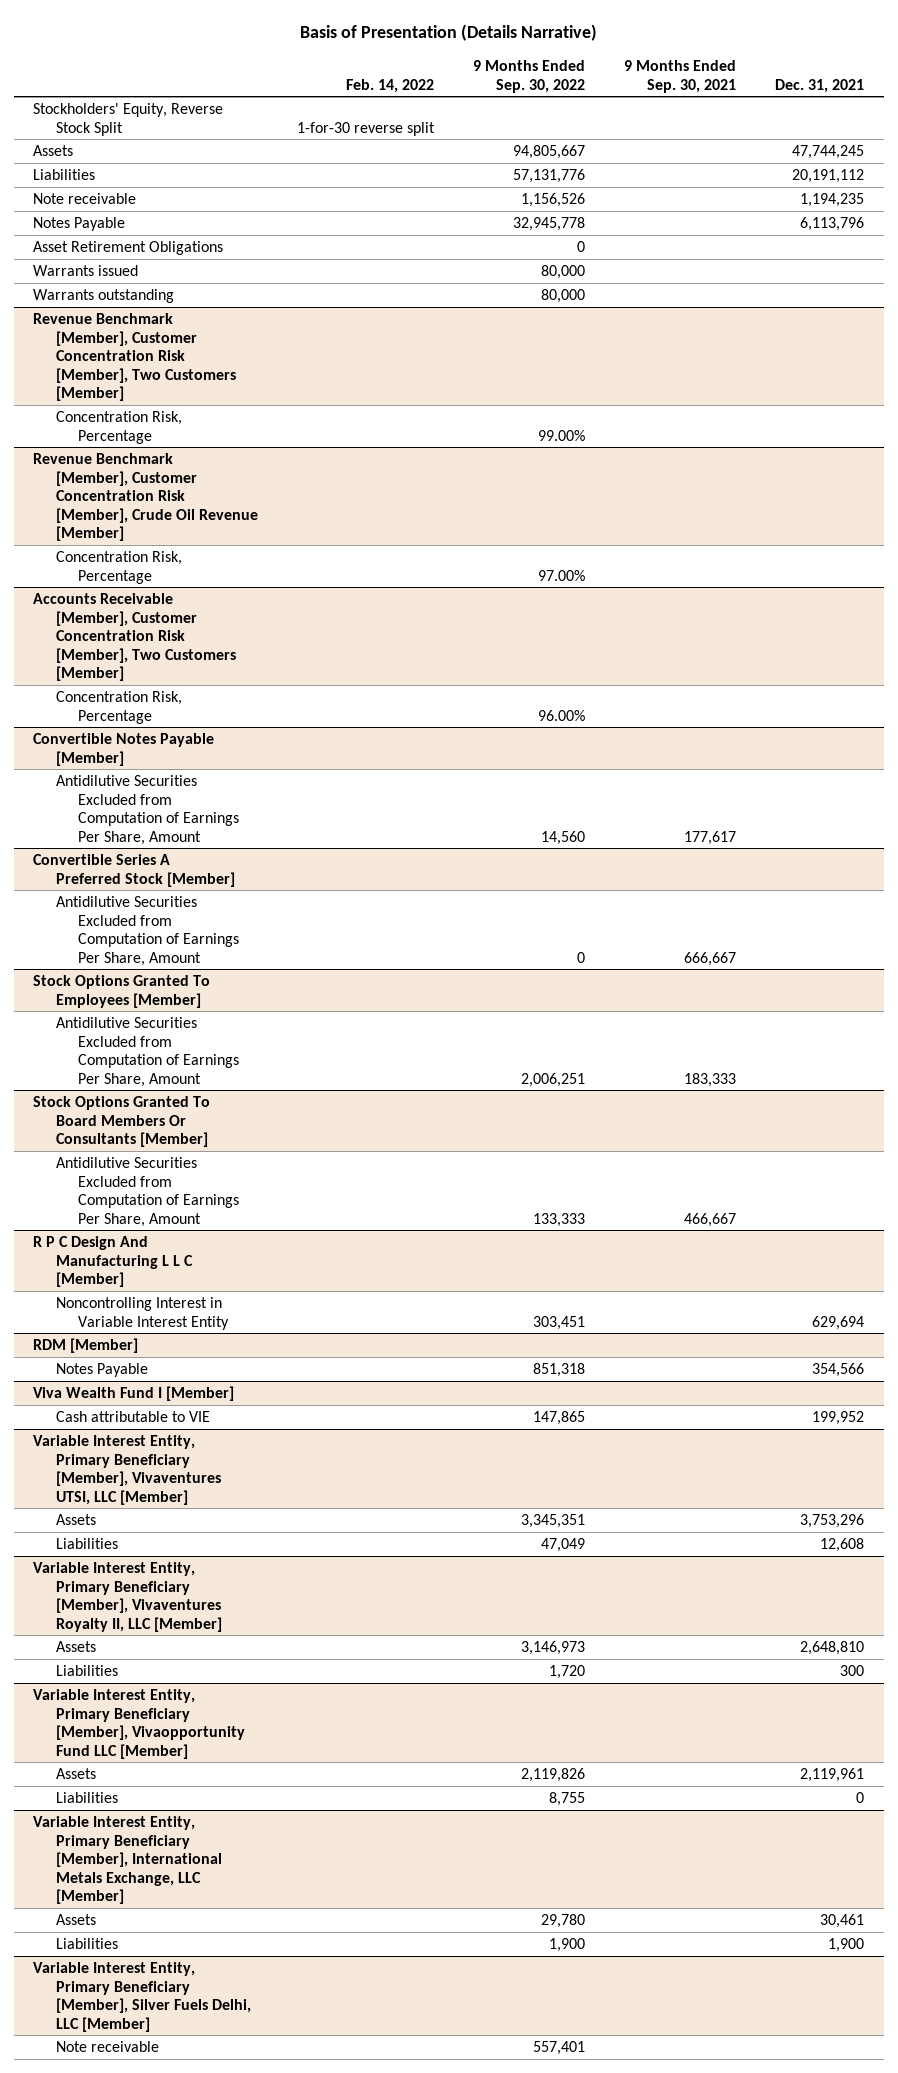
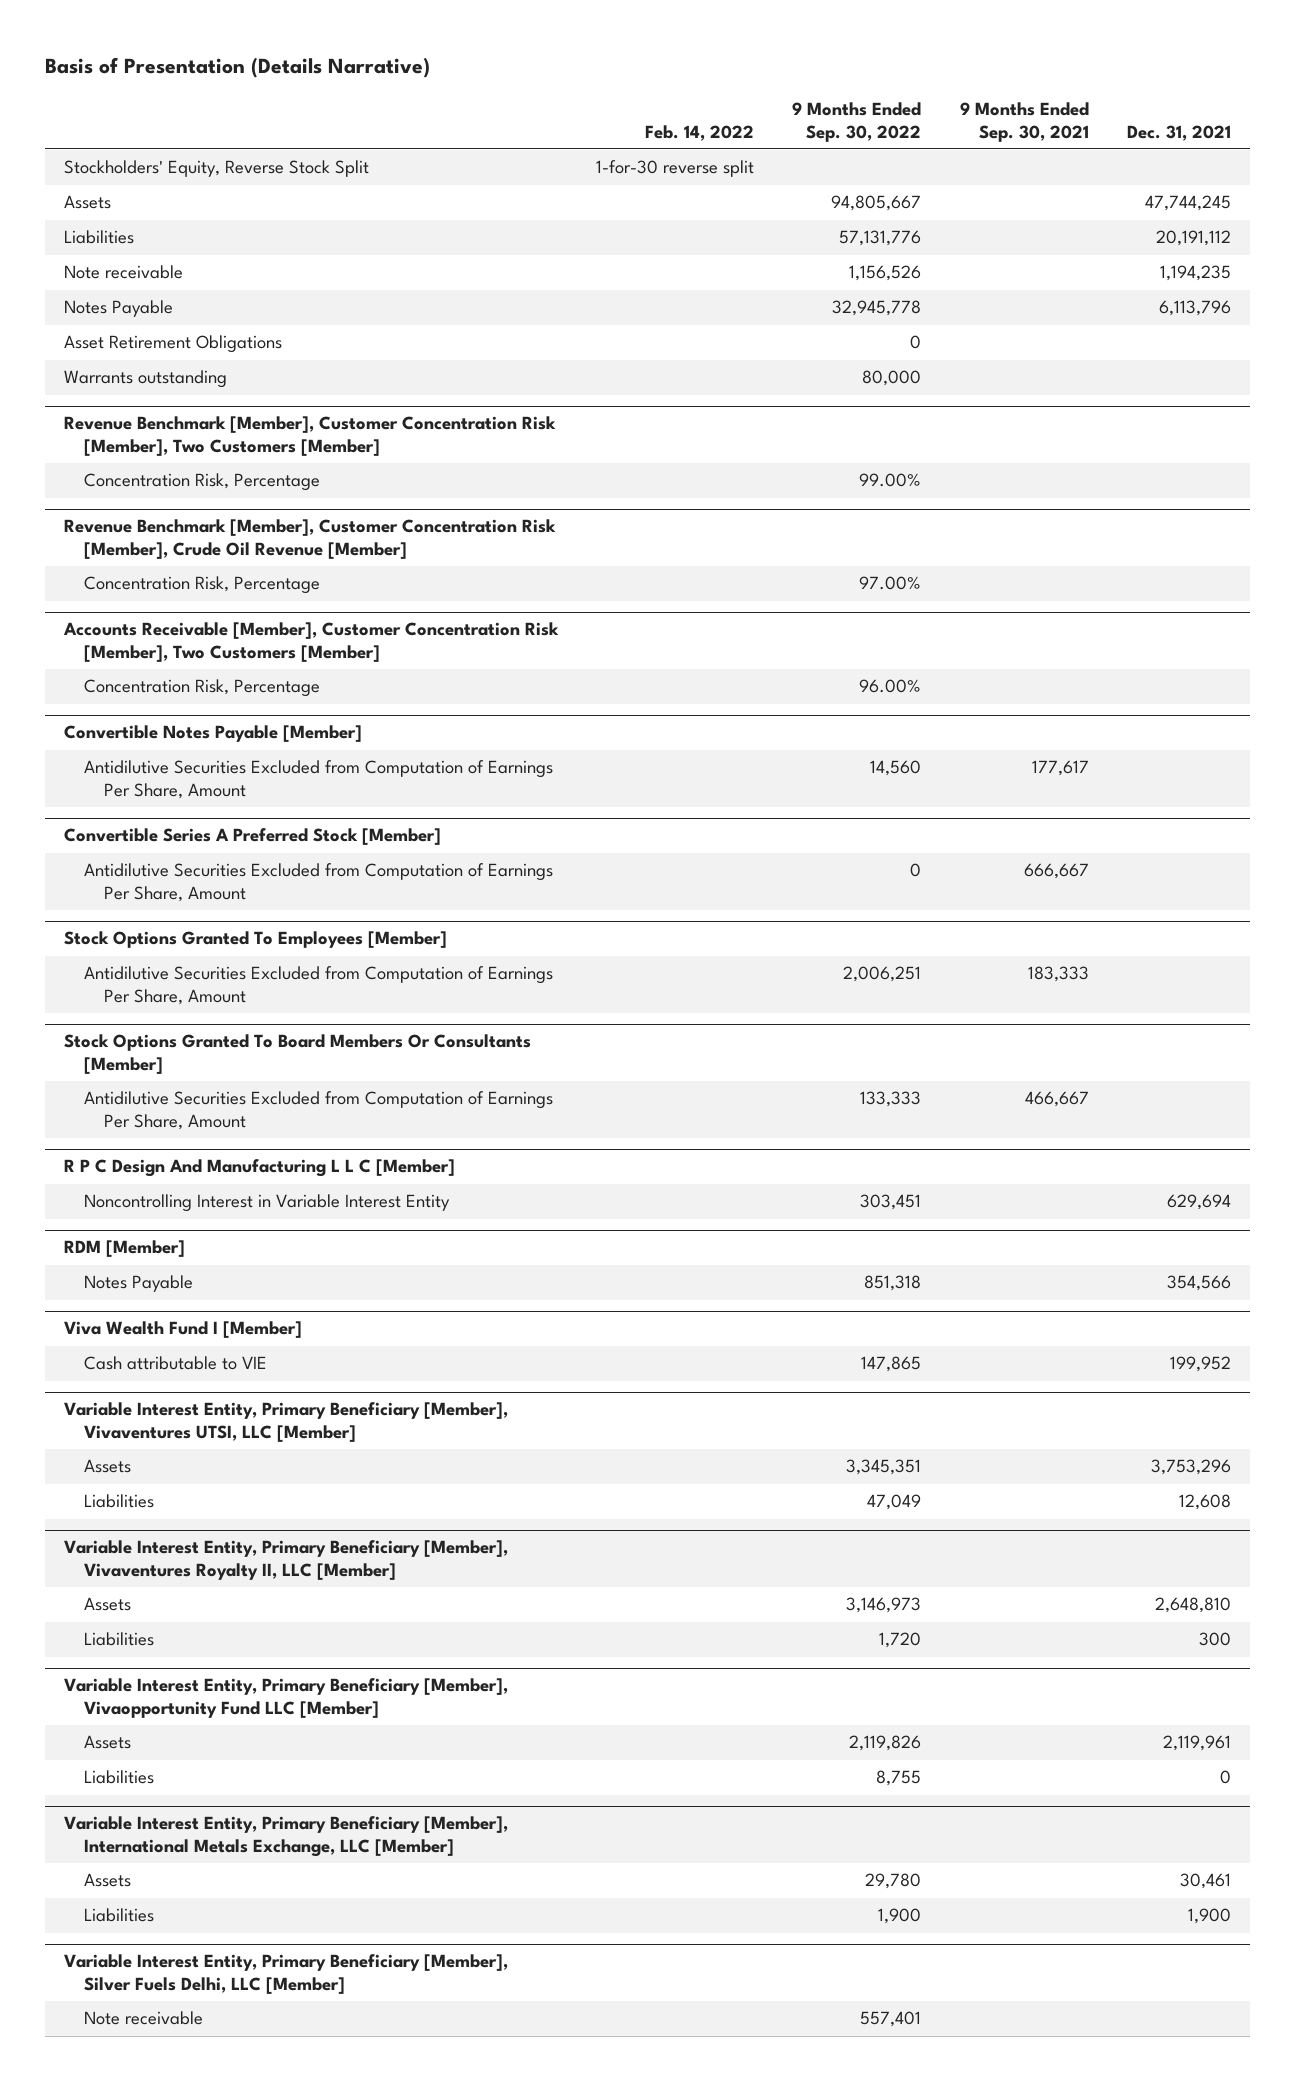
- Warrants issued | | 80,000 | |

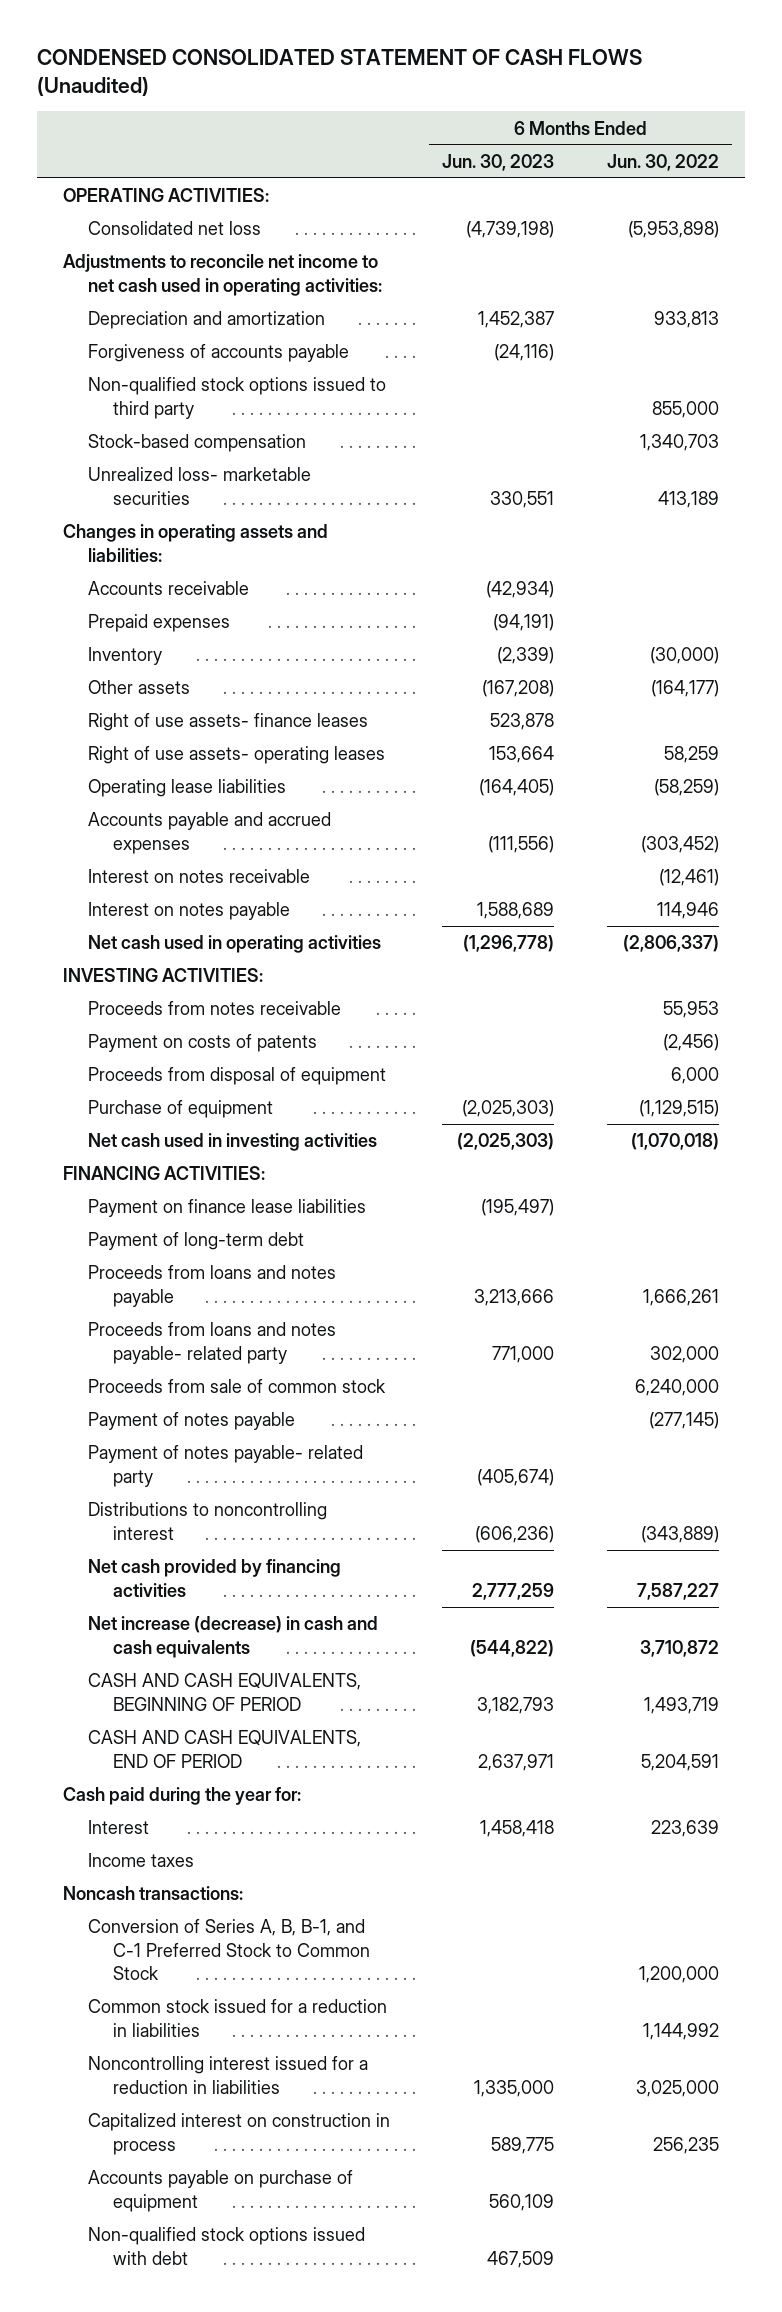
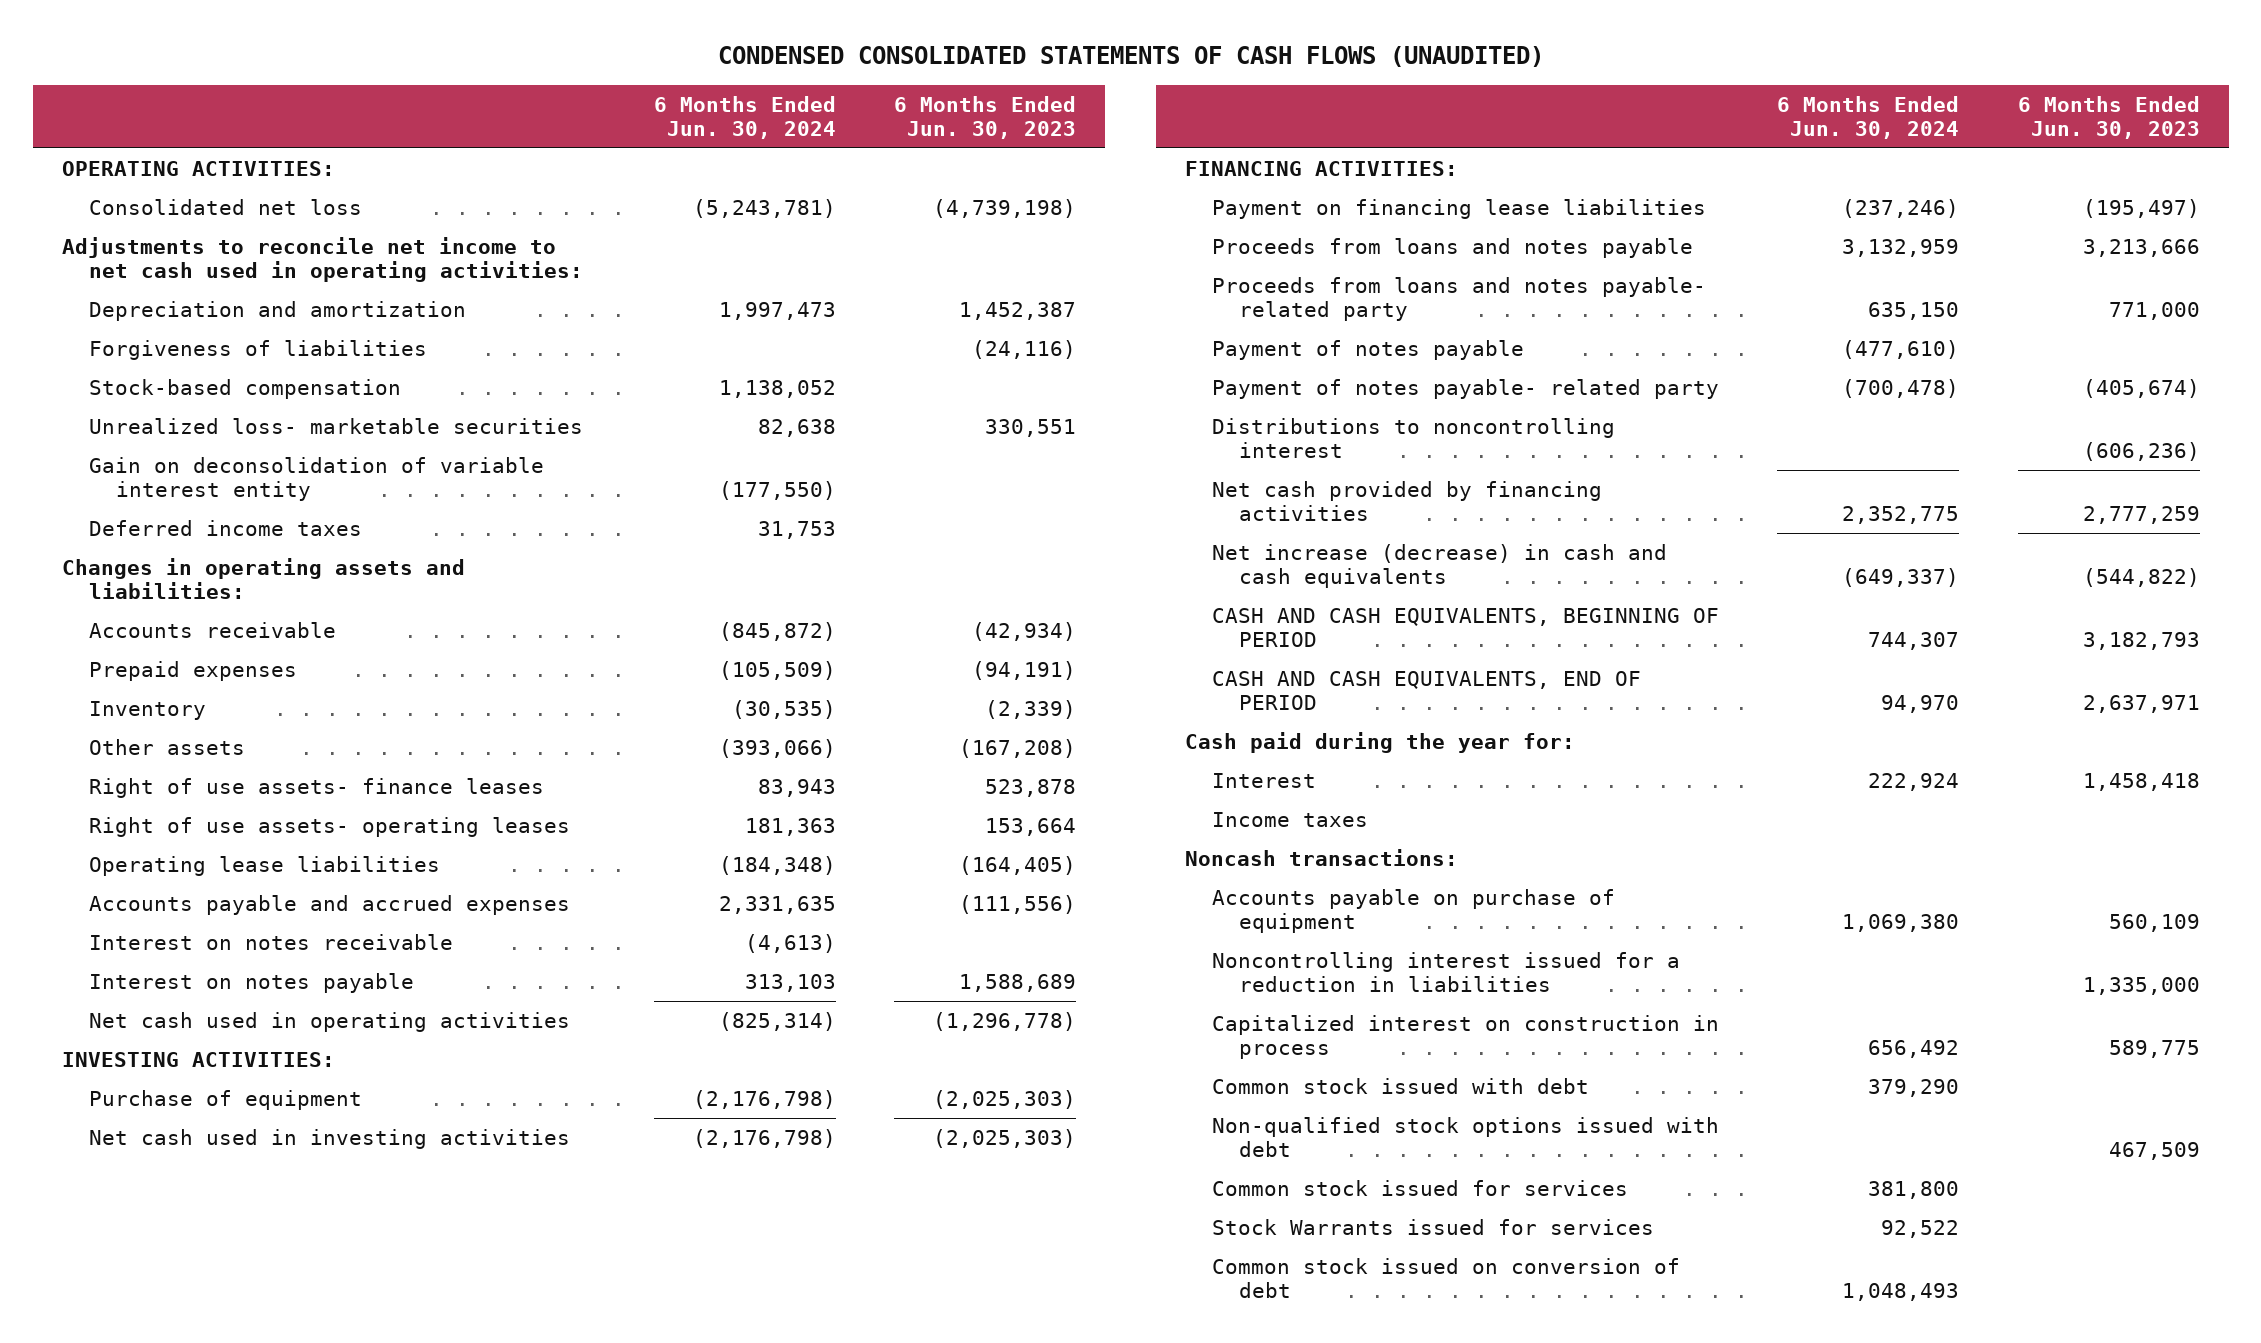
- CONDENSED CONSOLIDATED STATEMENT OF CASH FLOWS (Unaudited)
+ CONDENSED CONSOLIDATED STATEMENTS OF CASH FLOWS (UNAUDITED)
- | 6 Months Ended Jun. 30, 2023 | 6 Months Ended Jun. 30, 2022
+ | 6 Months Ended Jun. 30, 2024 | 6 Months Ended Jun. 30, 2023
- Forgiveness of accounts payable | (24,116) |
- Non-qualified stock options issued to third party | | 855,000
+ Forgiveness of liabilities | | (24,116)
+ Gain on deconsolidation of variable interest entity | (177,550) |
+ Deferred income taxes | 31,753 |
- Proceeds from notes receivable | | 55,953
- Payment on costs of patents | | (2,456)
- Proceeds from disposal of equipment | | 6,000
- Payment on finance lease liabilities | (195,497) |
- Payment of long-term debt
+ Payment on financing lease liabilities | (237,246) | (195,497)
- Proceeds from sale of common stock | | 6,240,000
- Conversion of Series A, B, B-1, and C-1 Preferred Stock to Common Stock | | 1,200,000
- Common stock issued for a reduction in liabilities | | 1,144,992
moved up: Accounts payable on purchase of equipment | 1,069,380 | 560,109
+ Common stock issued with debt | 379,290 |
+ Common stock issued for services | 381,800 |
+ Stock Warrants issued for services | 92,522 |
+ Common stock issued on conversion of debt | 1,048,493 |

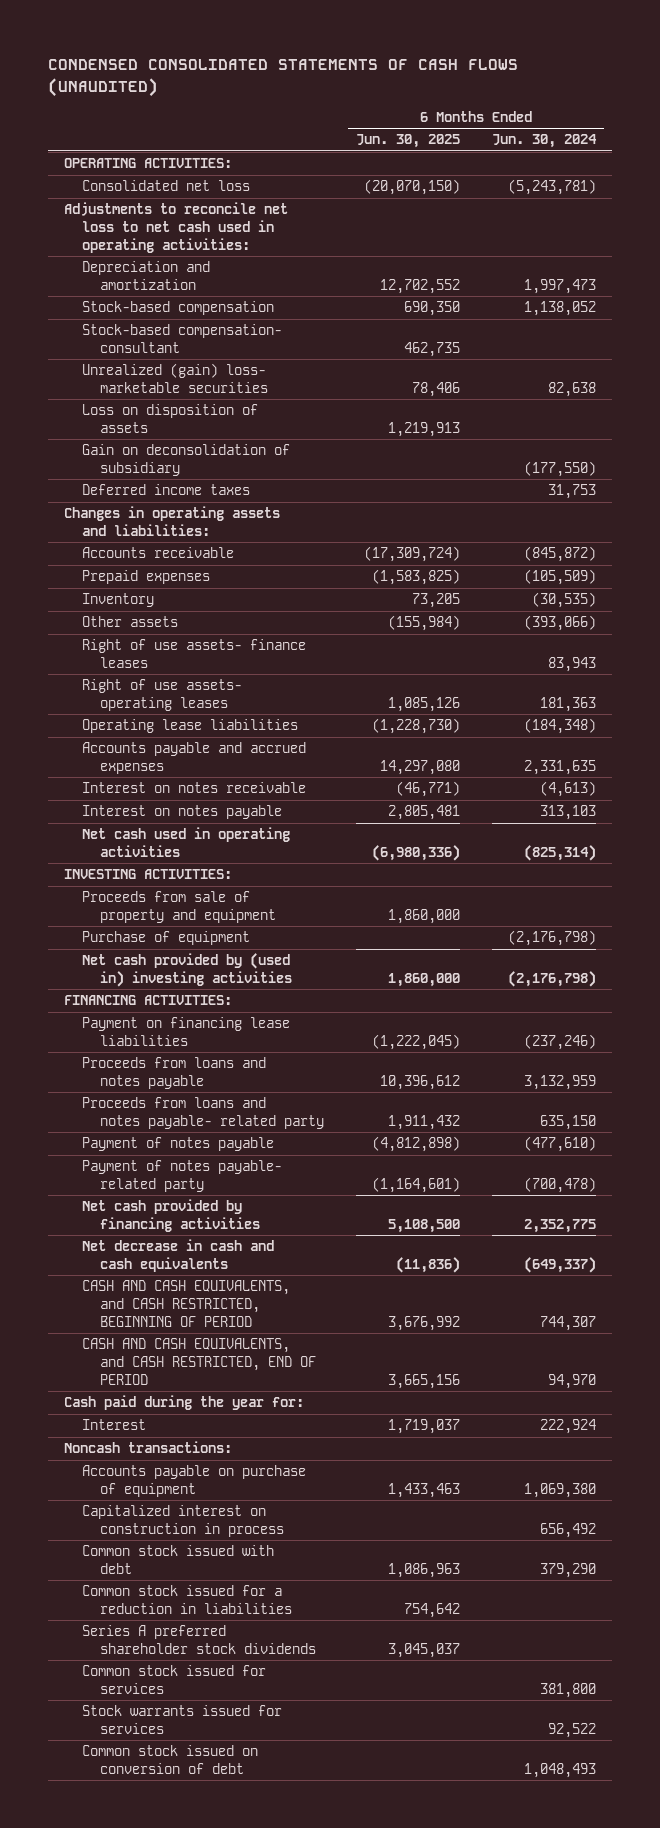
- | 6 Months Ended Jun. 30, 2024 | 6 Months Ended Jun. 30, 2023
+ | 6 Months Ended Jun. 30, 2025 | 6 Months Ended Jun. 30, 2024
- Adjustments to reconcile net income to net cash used in operating activities:
+ Adjustments to reconcile net loss to net cash used in operating activities:
- Forgiveness of liabilities | | (24,116)
- Unrealized loss- marketable securities | 82,638 | 330,551
- Gain on deconsolidation of variable interest entity | (177,550) |
+ Stock-based compensation- consultant | 462,735 |
+ Unrealized (gain) loss- marketable securities | 78,406 | 82,638
+ Loss on disposition of assets | 1,219,913 |
+ Gain on deconsolidation of subsidiary | | (177,550)
+ Proceeds from sale of property and equipment | 1,860,000 |
- Net cash used in investing activities | (2,176,798) | (2,025,303)
+ Net cash provided by (used in) investing activities | 1,860,000 | (2,176,798)
- Distributions to noncontrolling interest | | (606,236)
- Net increase (decrease) in cash and cash equivalents | (649,337) | (544,822)
- CASH AND CASH EQUIVALENTS, BEGINNING OF PERIOD | 744,307 | 3,182,793
- CASH AND CASH EQUIVALENTS, END OF PERIOD | 94,970 | 2,637,971
+ Net decrease in cash and cash equivalents | (11,836) | (649,337)
+ CASH AND CASH EQUIVALENTS, and CASH RESTRICTED, BEGINNING OF PERIOD | 3,676,992 | 744,307
+ CASH AND CASH EQUIVALENTS, and CASH RESTRICTED, END OF PERIOD | 3,665,156 | 94,970
- Income taxes
- Noncontrolling interest issued for a reduction in liabilities | | 1,335,000
- Non-qualified stock options issued with debt | | 467,509
+ Common stock issued for a reduction in liabilities | 754,642 |
+ Series A preferred shareholder stock dividends | 3,045,037 |
- Stock Warrants issued for services | 92,522 |
+ Stock warrants issued for services | | 92,522

